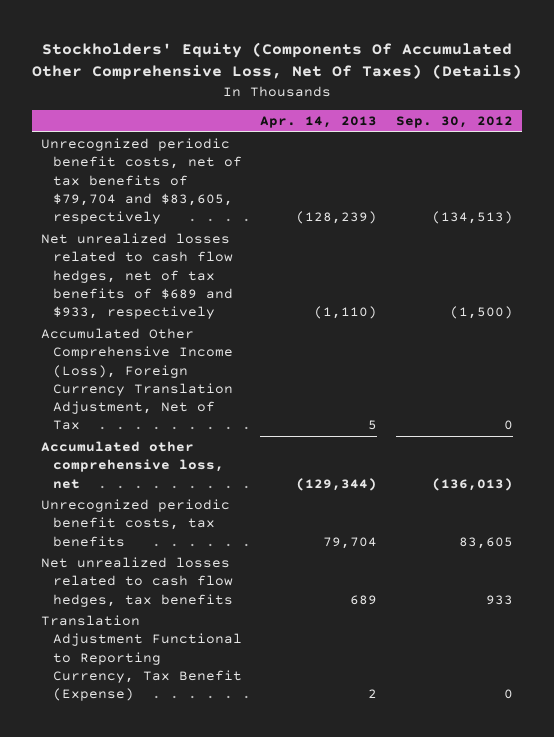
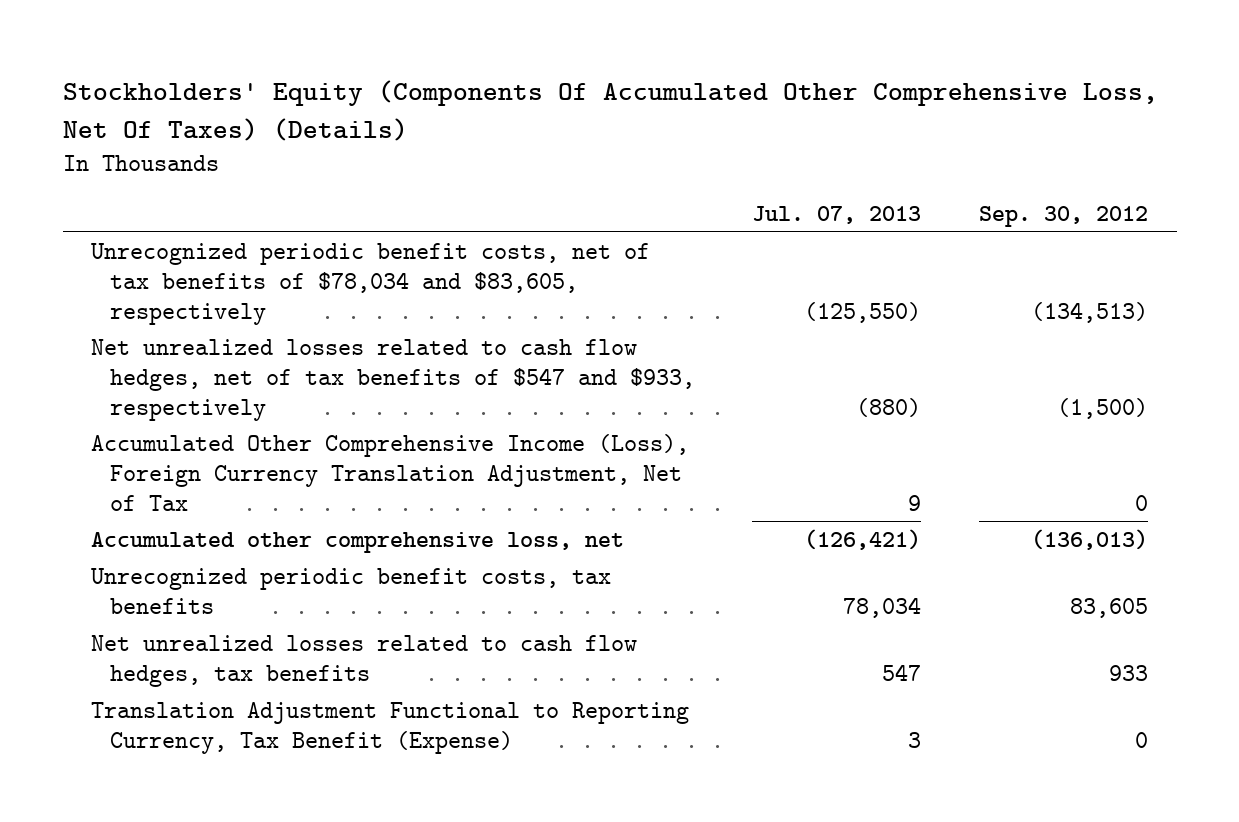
- | Apr. 14, 2013 | Sep. 30, 2012
+ | Jul. 07, 2013 | Sep. 30, 2012
- Unrecognized periodic benefit costs, net of tax benefits of $79,704 and $83,605, respectively | (128,239) | (134,513)
- Net unrealized losses related to cash flow hedges, net of tax benefits of $689 and $933, respectively | (1,110) | (1,500)
+ Unrecognized periodic benefit costs, net of tax benefits of $78,034 and $83,605, respectively | (125,550) | (134,513)
+ Net unrealized losses related to cash flow hedges, net of tax benefits of $547 and $933, respectively | (880) | (1,500)

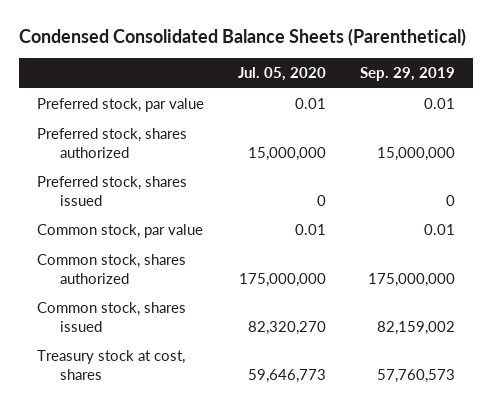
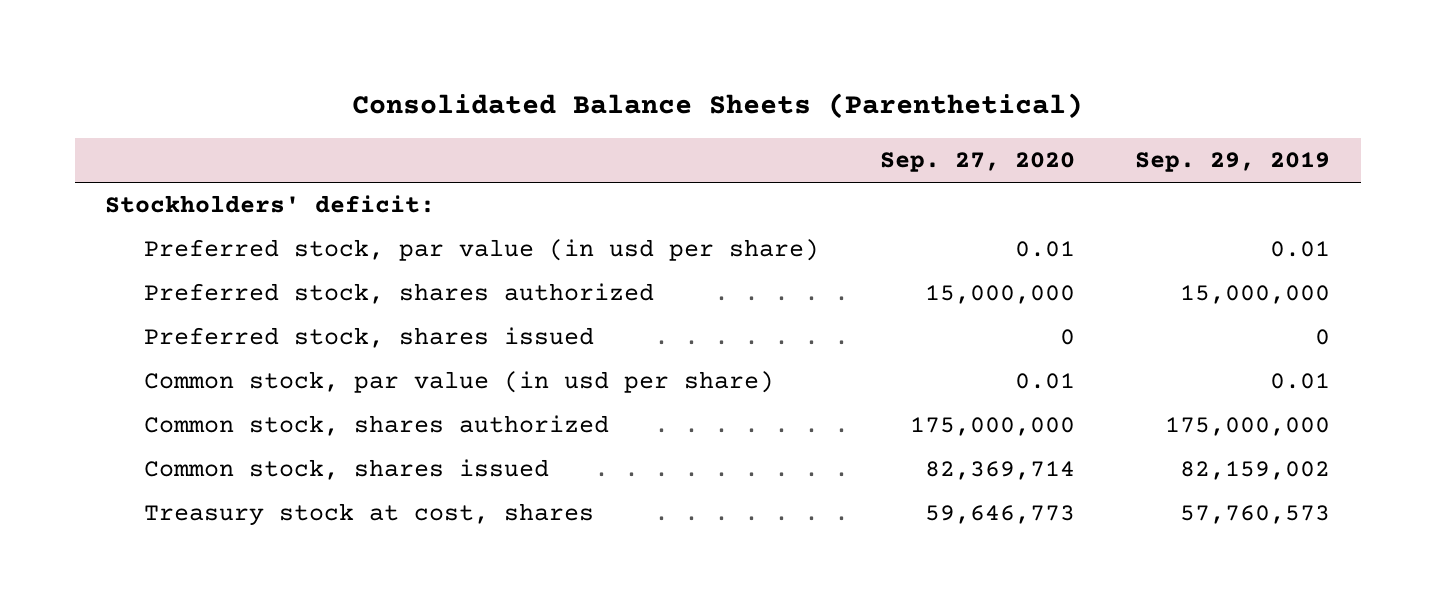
- Condensed Consolidated Balance Sheets (Parenthetical)
+ Consolidated Balance Sheets (Parenthetical)
- | Jul. 05, 2020 | Sep. 29, 2019
+ | Sep. 27, 2020 | Sep. 29, 2019
- Preferred stock, par value | 0.01 | 0.01
+ Stockholders' deficit:
+ Preferred stock, par value (in usd per share) | 0.01 | 0.01
- Common stock, par value | 0.01 | 0.01
+ Common stock, par value (in usd per share) | 0.01 | 0.01

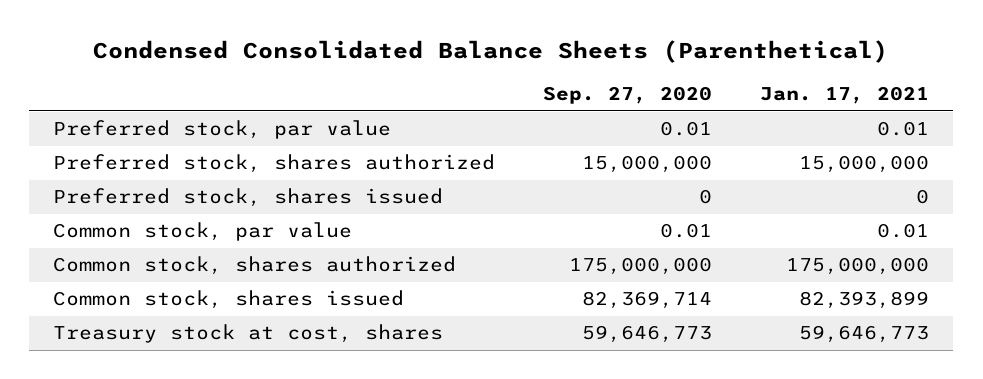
- Consolidated Balance Sheets (Parenthetical)
+ Condensed Consolidated Balance Sheets (Parenthetical)
- | Sep. 27, 2020 | Sep. 29, 2019
+ | Sep. 27, 2020 | Jan. 17, 2021
- Stockholders' deficit:
- Preferred stock, par value (in usd per share) | 0.01 | 0.01
+ Preferred stock, par value | 0.01 | 0.01
- Common stock, par value (in usd per share) | 0.01 | 0.01
+ Common stock, par value | 0.01 | 0.01

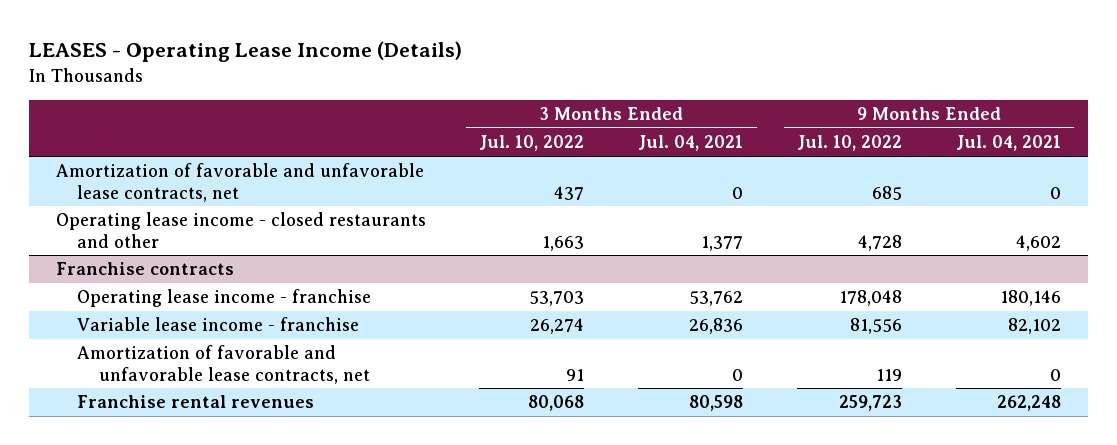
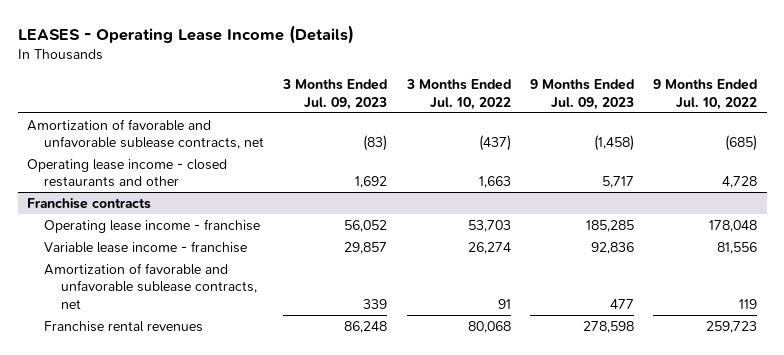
- | 3 Months Ended Jul. 10, 2022 | 3 Months Ended Jul. 04, 2021 | 9 Months Ended Jul. 10, 2022 | 9 Months Ended Jul. 04, 2021
+ | 3 Months Ended Jul. 09, 2023 | 3 Months Ended Jul. 10, 2022 | 9 Months Ended Jul. 09, 2023 | 9 Months Ended Jul. 10, 2022
- Amortization of favorable and unfavorable lease contracts, net | 437 | 0 | 685 | 0
+ Amortization of favorable and unfavorable sublease contracts, net | (83) | (437) | (1,458) | (685)
@ Franchise contracts
- Amortization of favorable and unfavorable lease contracts, net | 91 | 0 | 119 | 0
+ Amortization of favorable and unfavorable sublease contracts, net | 339 | 91 | 477 | 119

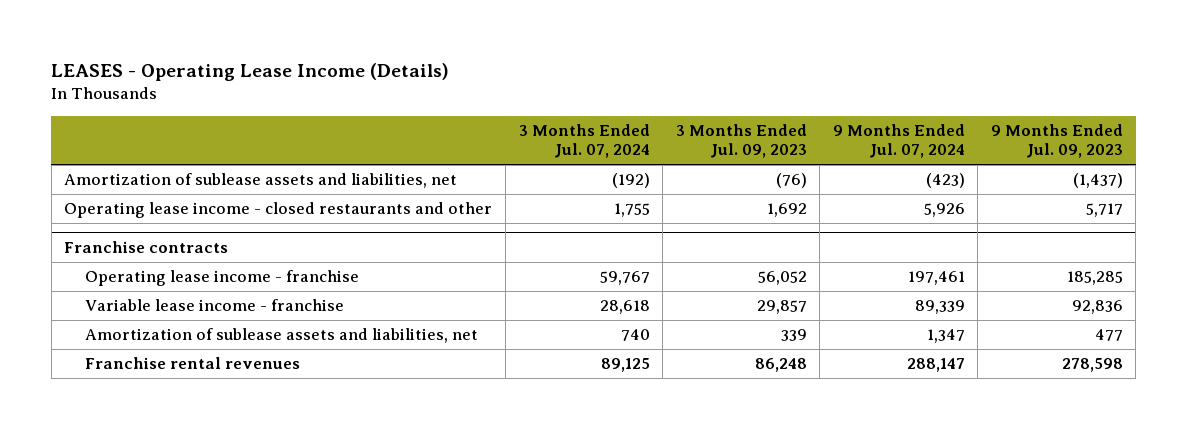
- | 3 Months Ended Jul. 09, 2023 | 3 Months Ended Jul. 10, 2022 | 9 Months Ended Jul. 09, 2023 | 9 Months Ended Jul. 10, 2022
+ | 3 Months Ended Jul. 07, 2024 | 3 Months Ended Jul. 09, 2023 | 9 Months Ended Jul. 07, 2024 | 9 Months Ended Jul. 09, 2023
- Amortization of favorable and unfavorable sublease contracts, net | (83) | (437) | (1,458) | (685)
+ Amortization of sublease assets and liabilities, net | (192) | (76) | (423) | (1,437)
@ Franchise contracts
- Amortization of favorable and unfavorable sublease contracts, net | 339 | 91 | 477 | 119
+ Amortization of sublease assets and liabilities, net | 740 | 339 | 1,347 | 477

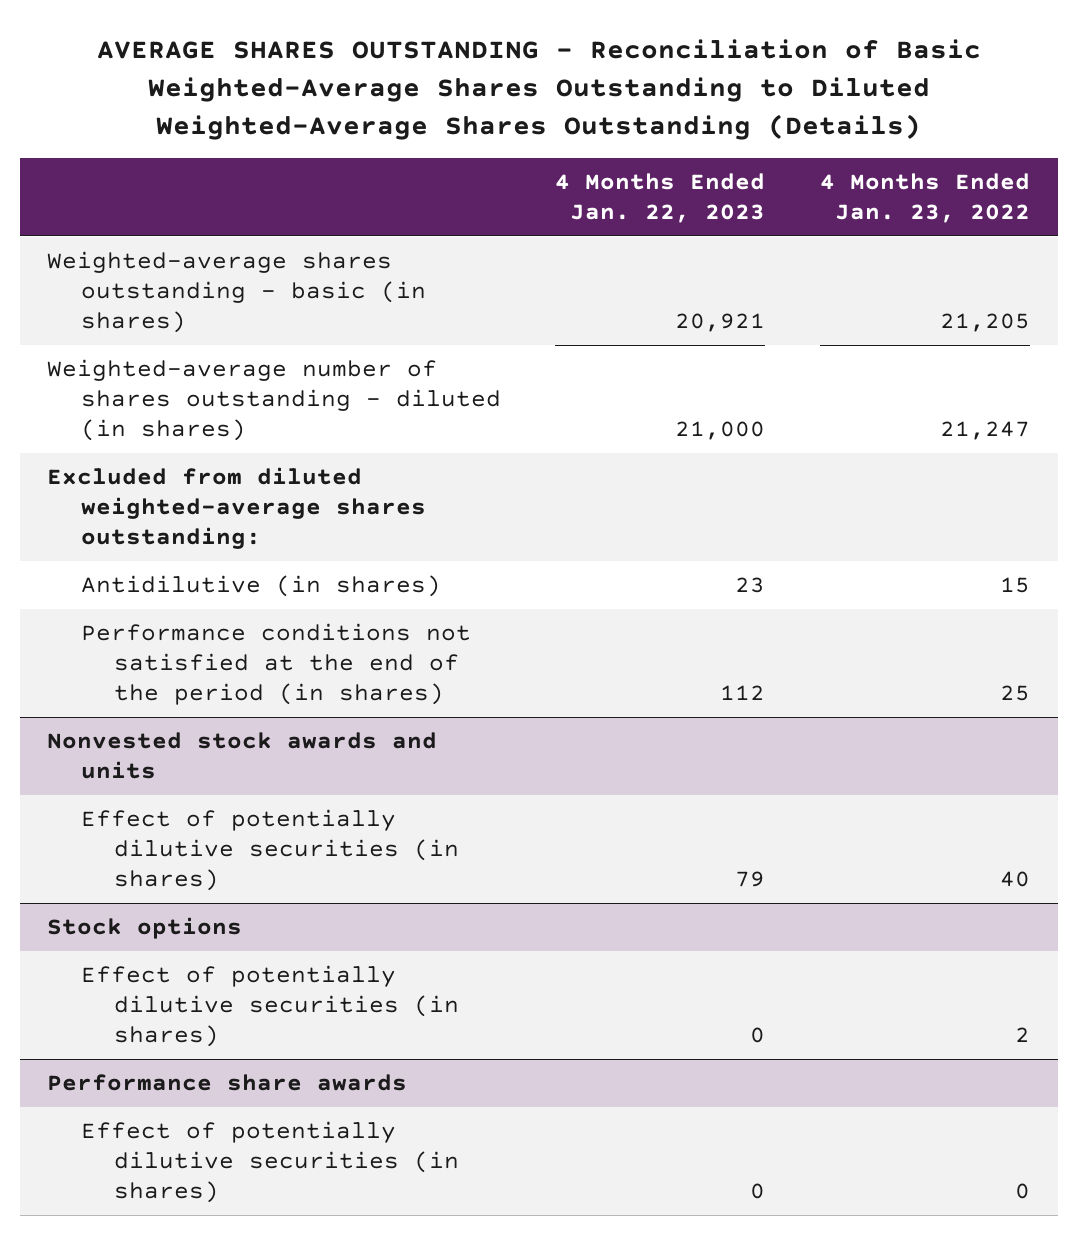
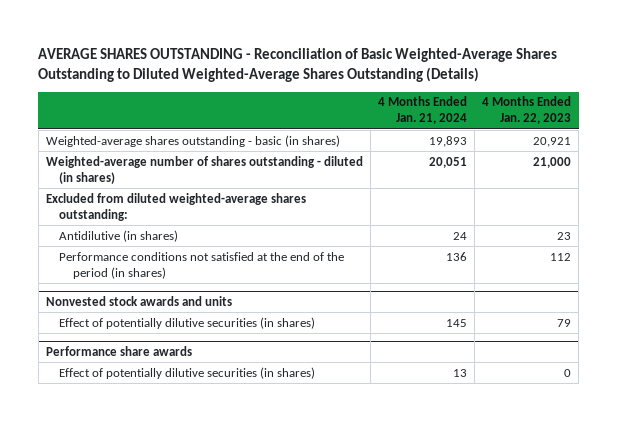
- | 4 Months Ended Jan. 22, 2023 | 4 Months Ended Jan. 23, 2022
+ | 4 Months Ended Jan. 21, 2024 | 4 Months Ended Jan. 22, 2023
- Stock options
- Effect of potentially dilutive securities (in shares) | 0 | 2

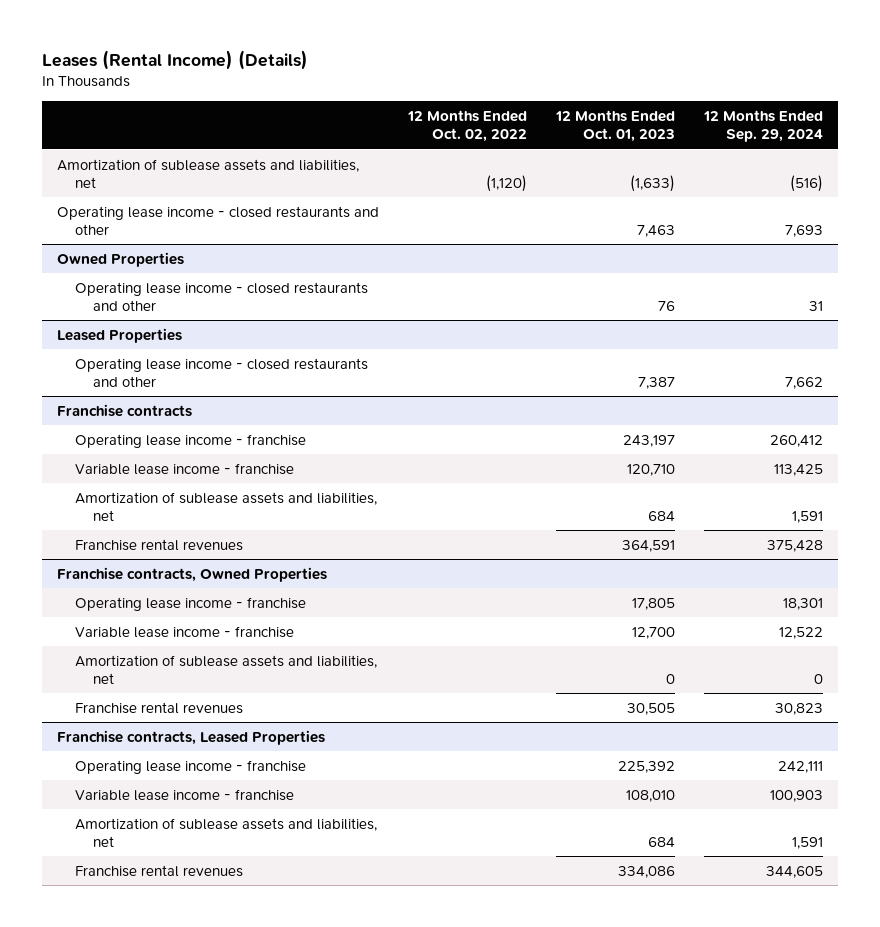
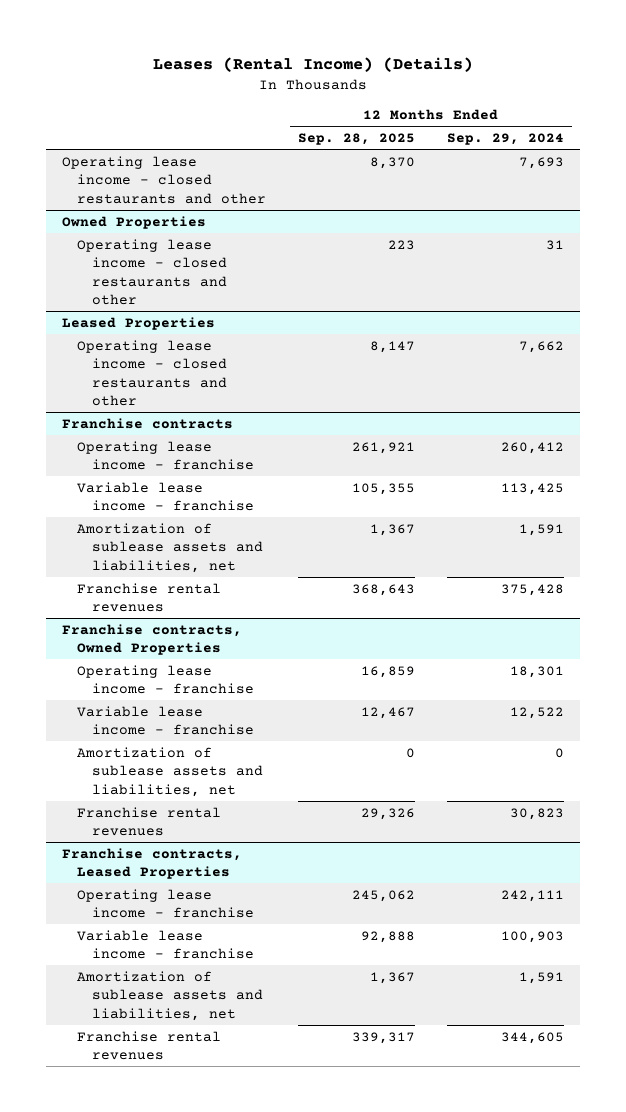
- | 12 Months Ended Oct. 02, 2022 | 12 Months Ended Oct. 01, 2023 | 12 Months Ended Sep. 29, 2024
+ | 12 Months Ended Sep. 28, 2025 | 12 Months Ended Sep. 29, 2024
- Amortization of sublease assets and liabilities, net | (1,120) | (1,633) | (516)

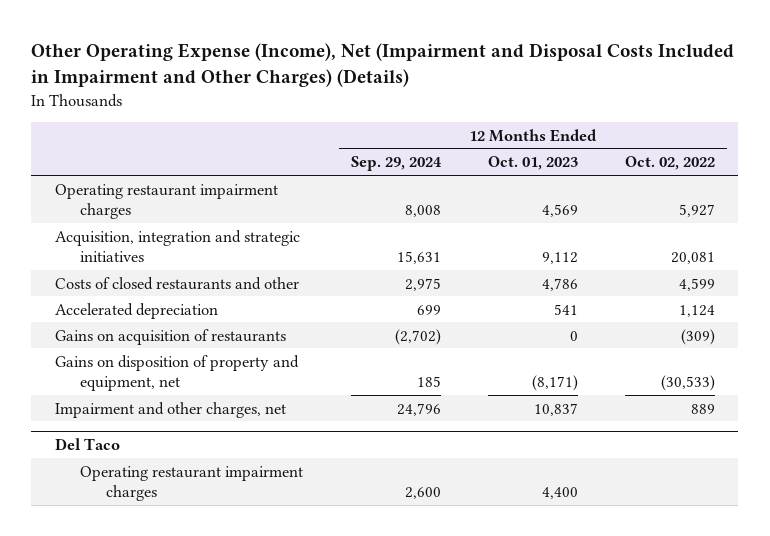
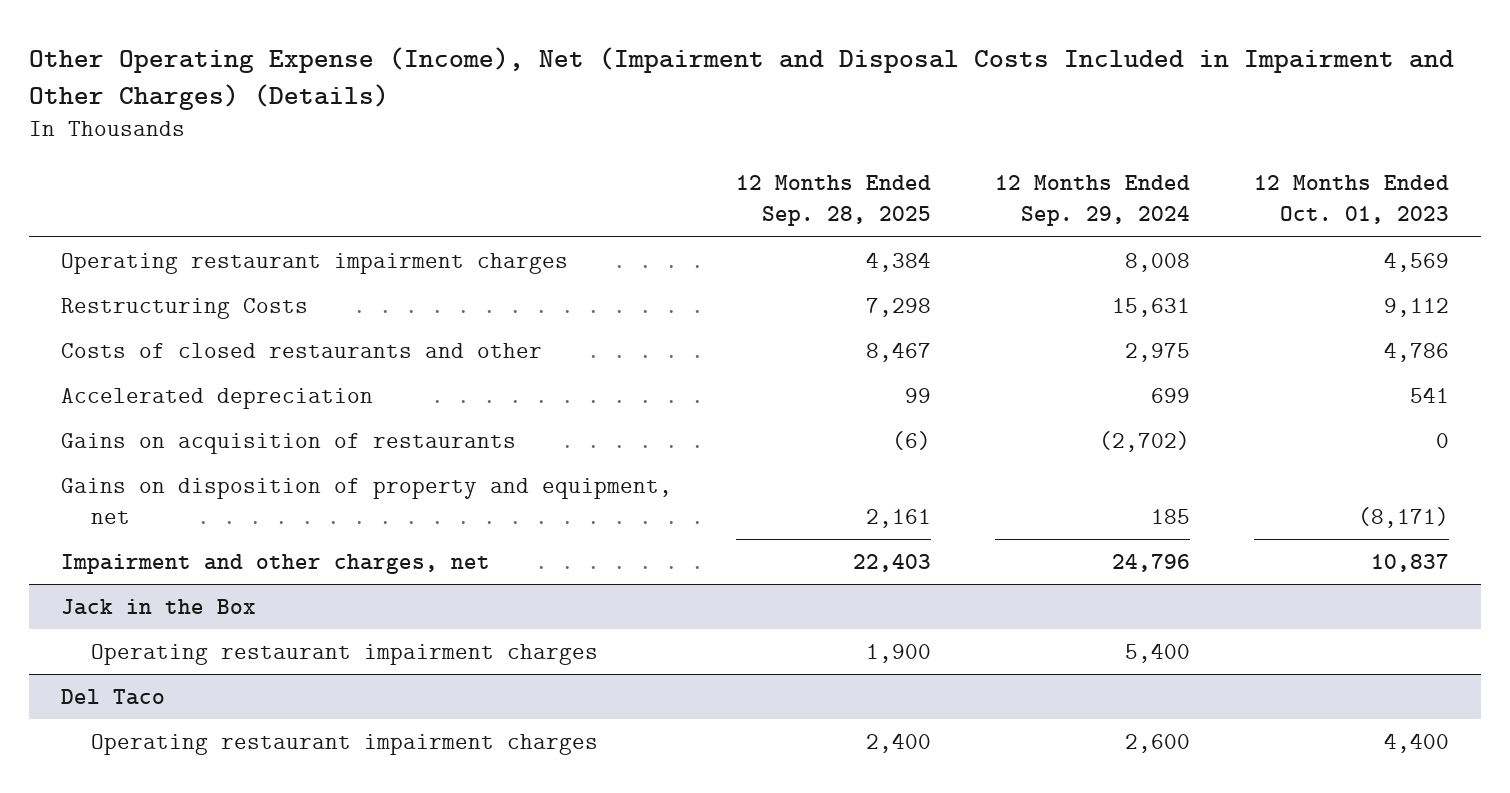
- | 12 Months Ended Sep. 29, 2024 | 12 Months Ended Oct. 01, 2023 | 12 Months Ended Oct. 02, 2022
+ | 12 Months Ended Sep. 28, 2025 | 12 Months Ended Sep. 29, 2024 | 12 Months Ended Oct. 01, 2023
- Acquisition, integration and strategic initiatives | 15,631 | 9,112 | 20,081
+ Restructuring Costs | 7,298 | 15,631 | 9,112
+ Jack in the Box
+ Operating restaurant impairment charges | 1,900 | 5,400 |

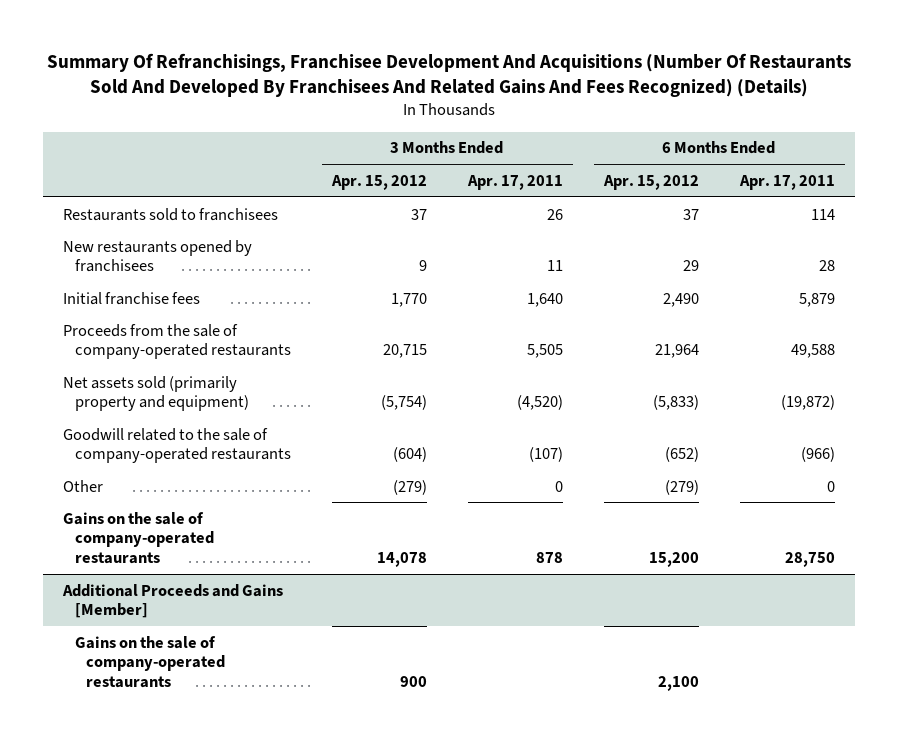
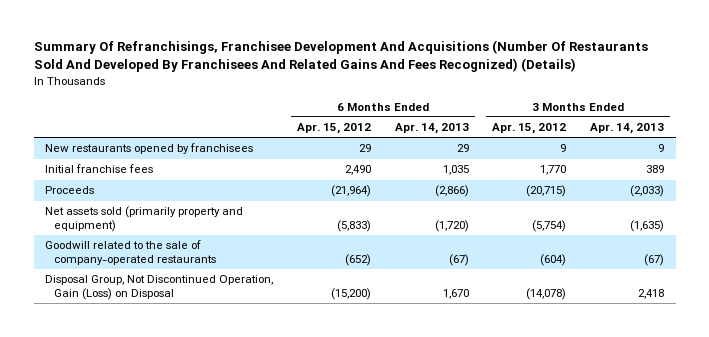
- | 3 Months Ended Apr. 15, 2012 | 3 Months Ended Apr. 17, 2011 | 6 Months Ended Apr. 15, 2012 | 6 Months Ended Apr. 17, 2011
+ | 6 Months Ended Apr. 15, 2012 | 6 Months Ended Apr. 14, 2013 | 3 Months Ended Apr. 15, 2012 | 3 Months Ended Apr. 14, 2013
- Restaurants sold to franchisees | 37 | 26 | 37 | 114
- Proceeds from the sale of company-operated restaurants | 20,715 | 5,505 | 21,964 | 49,588
+ Proceeds | (21,964) | (2,866) | (20,715) | (2,033)
- Other | (279) | 0 | (279) | 0
- Gains on the sale of company-operated restaurants | 14,078 | 878 | 15,200 | 28,750
- Additional Proceeds and Gains [Member]
- Gains on the sale of company-operated restaurants | 900 | | 2,100 |
+ Disposal Group, Not Discontinued Operation, Gain (Loss) on Disposal | (15,200) | 1,670 | (14,078) | 2,418

